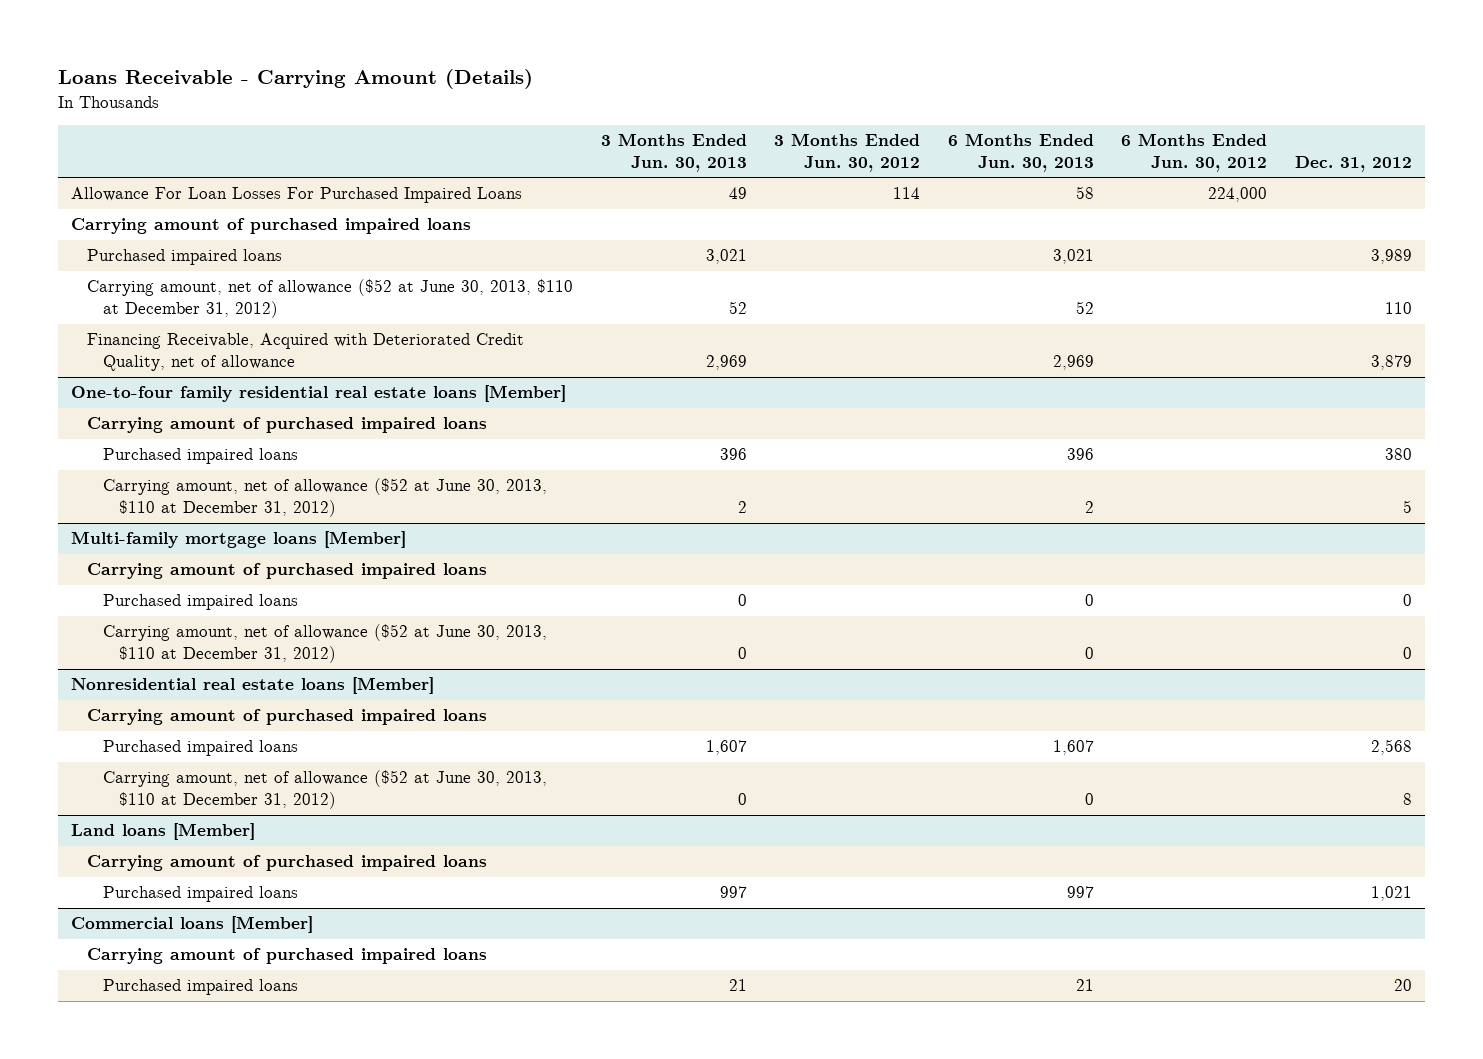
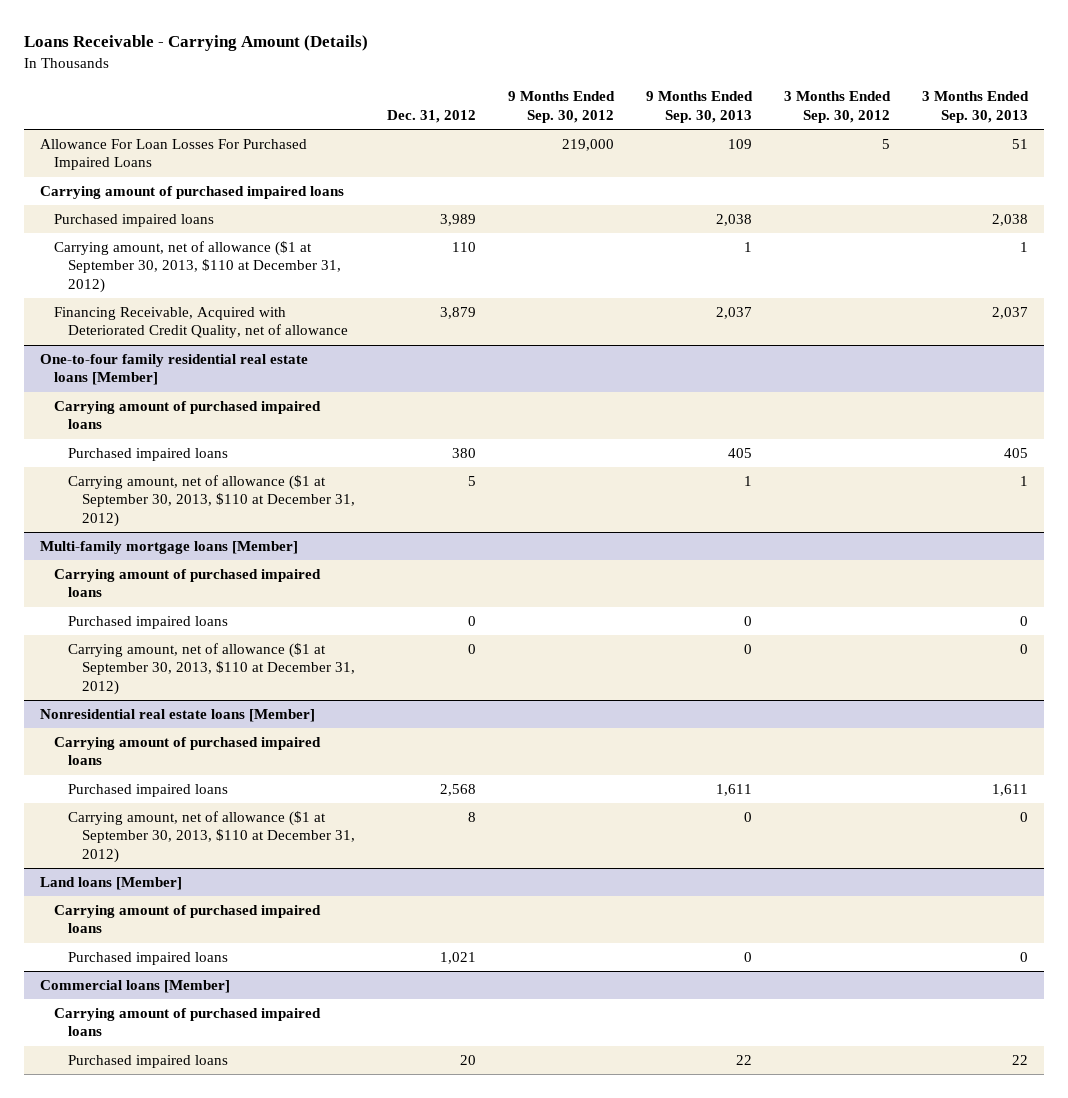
- | 3 Months Ended Jun. 30, 2013 | 3 Months Ended Jun. 30, 2012 | 6 Months Ended Jun. 30, 2013 | 6 Months Ended Jun. 30, 2012 | Dec. 31, 2012
+ | Dec. 31, 2012 | 9 Months Ended Sep. 30, 2012 | 9 Months Ended Sep. 30, 2013 | 3 Months Ended Sep. 30, 2012 | 3 Months Ended Sep. 30, 2013
- Carrying amount, net of allowance ($52 at June 30, 2013, $110 at December 31, 2012) | 52 | | 52 | | 110
+ Carrying amount, net of allowance ($1 at September 30, 2013, $110 at December 31, 2012) | 110 | | 1 | | 1
@ One-to-four family residential real estate loans [Member]
- Carrying amount, net of allowance ($52 at June 30, 2013, $110 at December 31, 2012) | 2 | | 2 | | 5
+ Carrying amount, net of allowance ($1 at September 30, 2013, $110 at December 31, 2012) | 5 | | 1 | | 1
@ Multi-family mortgage loans [Member]
- Carrying amount, net of allowance ($52 at June 30, 2013, $110 at December 31, 2012) | 0 | | 0 | | 0
+ Carrying amount, net of allowance ($1 at September 30, 2013, $110 at December 31, 2012) | 0 | | 0 | | 0
@ Nonresidential real estate loans [Member]
- Carrying amount, net of allowance ($52 at June 30, 2013, $110 at December 31, 2012) | 0 | | 0 | | 8
+ Carrying amount, net of allowance ($1 at September 30, 2013, $110 at December 31, 2012) | 8 | | 0 | | 0

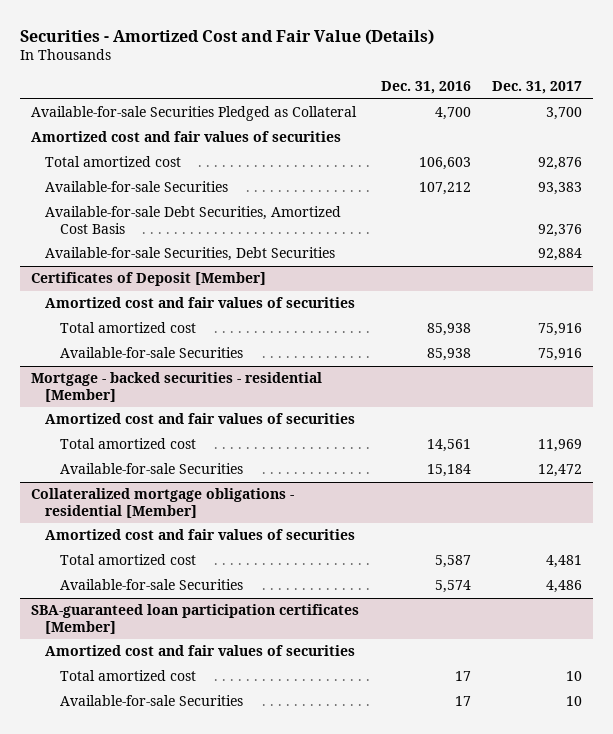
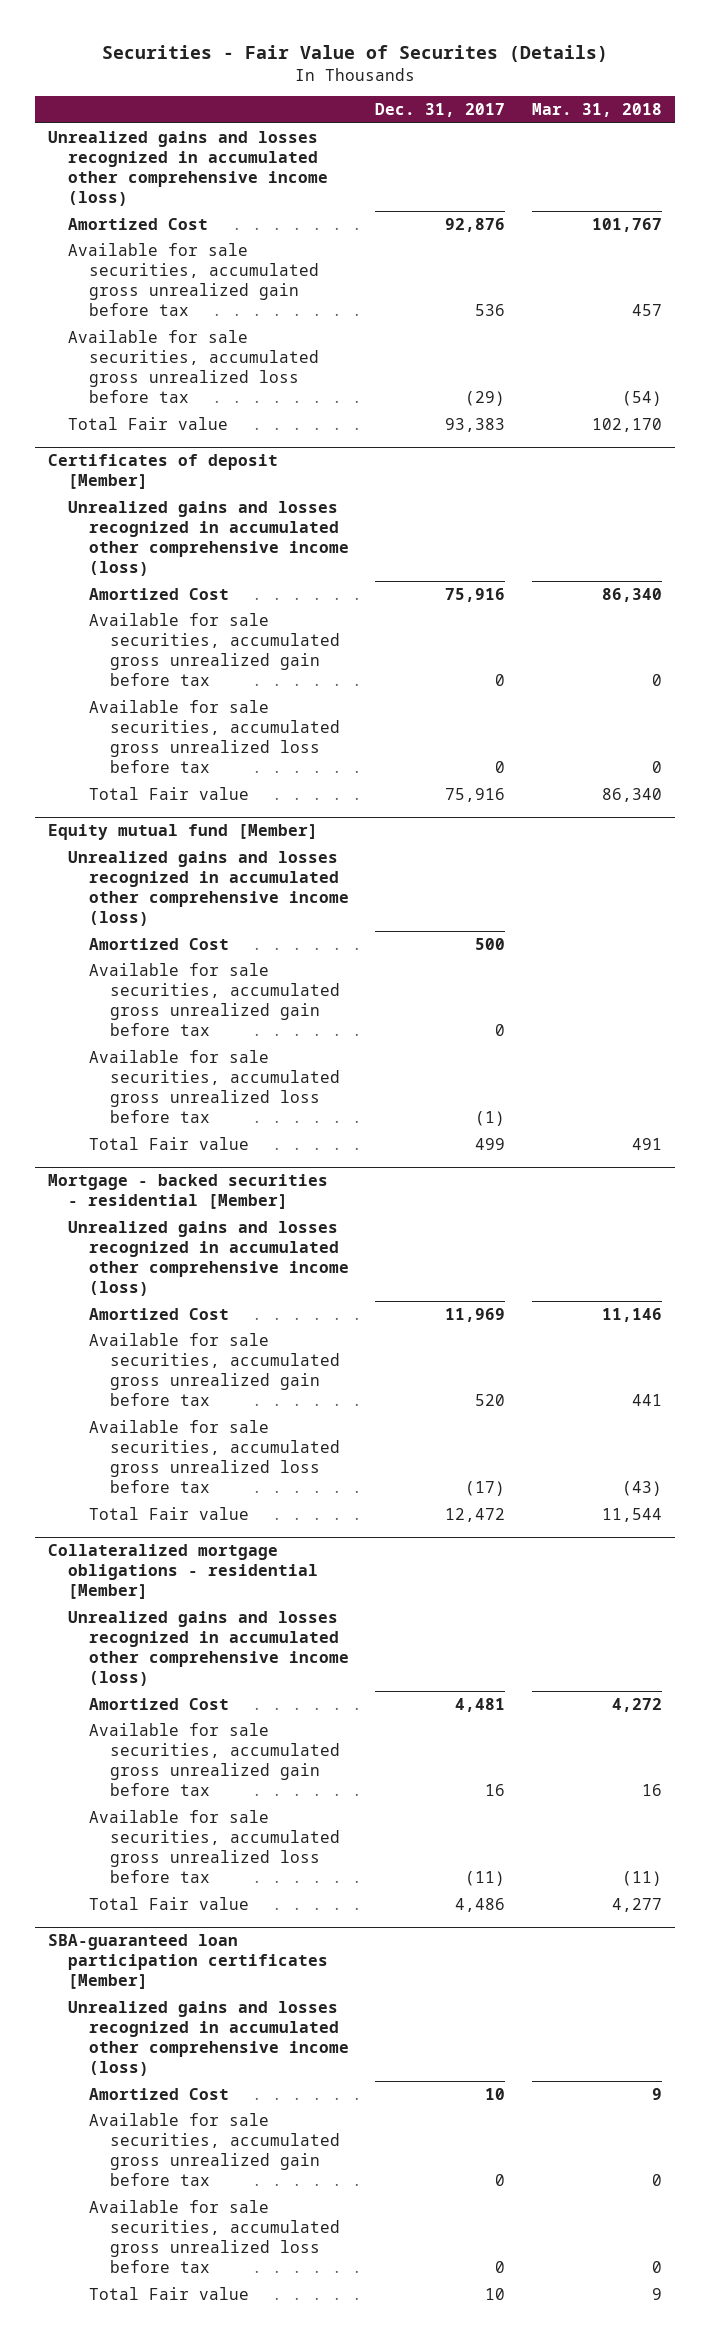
- Securities - Amortized Cost and Fair Value (Details)
+ Securities - Fair Value of Securites (Details)
- | Dec. 31, 2016 | Dec. 31, 2017
+ | Dec. 31, 2017 | Mar. 31, 2018
- Available-for-sale Securities Pledged as Collateral | 4,700 | 3,700
- Amortized cost and fair values of securities
- Total amortized cost | 106,603 | 92,876
- Available-for-sale Securities | 107,212 | 93,383
- Available-for-sale Debt Securities, Amortized Cost Basis | | 92,376
- Available-for-sale Securities, Debt Securities | | 92,884
- Certificates of Deposit [Member]
- Amortized cost and fair values of securities
- Total amortized cost | 85,938 | 75,916
- Available-for-sale Securities | 85,938 | 75,916
+ Unrealized gains and losses recognized in accumulated other comprehensive income (loss)
+ Amortized Cost | 92,876 | 101,767
+ Available for sale securities, accumulated gross unrealized gain before tax | 536 | 457
+ Available for sale securities, accumulated gross unrealized loss before tax | (29) | (54)
+ Total Fair value | 93,383 | 102,170
+ Certificates of deposit [Member]
+ Unrealized gains and losses recognized in accumulated other comprehensive income (loss)
+ Amortized Cost | 75,916 | 86,340
+ Available for sale securities, accumulated gross unrealized gain before tax | 0 | 0
+ Available for sale securities, accumulated gross unrealized loss before tax | 0 | 0
+ Total Fair value | 75,916 | 86,340
+ Equity mutual fund [Member]
+ Unrealized gains and losses recognized in accumulated other comprehensive income (loss)
+ Amortized Cost | 500 |
+ Available for sale securities, accumulated gross unrealized gain before tax | 0 |
+ Available for sale securities, accumulated gross unrealized loss before tax | (1) |
+ Total Fair value | 499 | 491
@ Mortgage - backed securities - residential [Member]
- Amortized cost and fair values of securities
- Total amortized cost | 14,561 | 11,969
- Available-for-sale Securities | 15,184 | 12,472
+ Unrealized gains and losses recognized in accumulated other comprehensive income (loss)
+ Amortized Cost | 11,969 | 11,146
+ Available for sale securities, accumulated gross unrealized gain before tax | 520 | 441
+ Available for sale securities, accumulated gross unrealized loss before tax | (17) | (43)
+ Total Fair value | 12,472 | 11,544
@ Collateralized mortgage obligations - residential [Member]
- Amortized cost and fair values of securities
- Total amortized cost | 5,587 | 4,481
- Available-for-sale Securities | 5,574 | 4,486
+ Unrealized gains and losses recognized in accumulated other comprehensive income (loss)
+ Amortized Cost | 4,481 | 4,272
+ Available for sale securities, accumulated gross unrealized gain before tax | 16 | 16
+ Available for sale securities, accumulated gross unrealized loss before tax | (11) | (11)
+ Total Fair value | 4,486 | 4,277
@ SBA-guaranteed loan participation certificates [Member]
- Amortized cost and fair values of securities
- Total amortized cost | 17 | 10
- Available-for-sale Securities | 17 | 10
+ Unrealized gains and losses recognized in accumulated other comprehensive income (loss)
+ Amortized Cost | 10 | 9
+ Available for sale securities, accumulated gross unrealized gain before tax | 0 | 0
+ Available for sale securities, accumulated gross unrealized loss before tax | 0 | 0
+ Total Fair value | 10 | 9

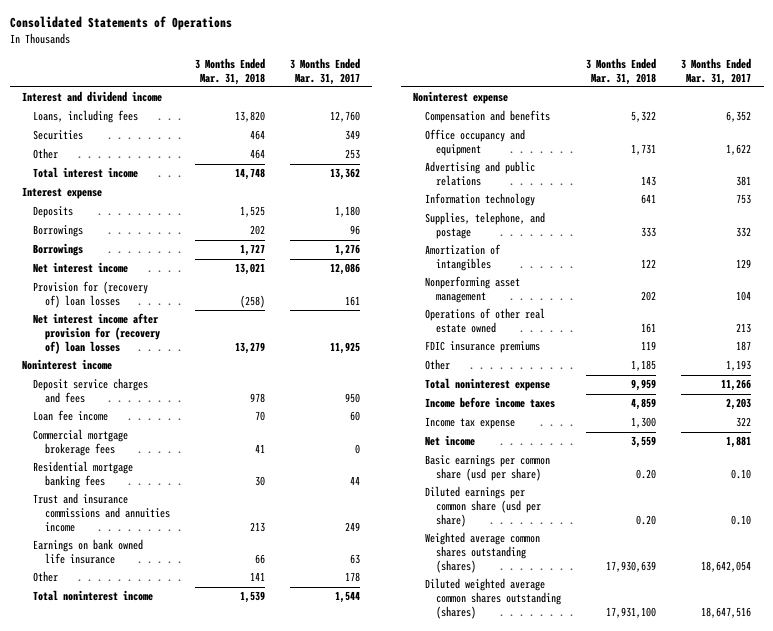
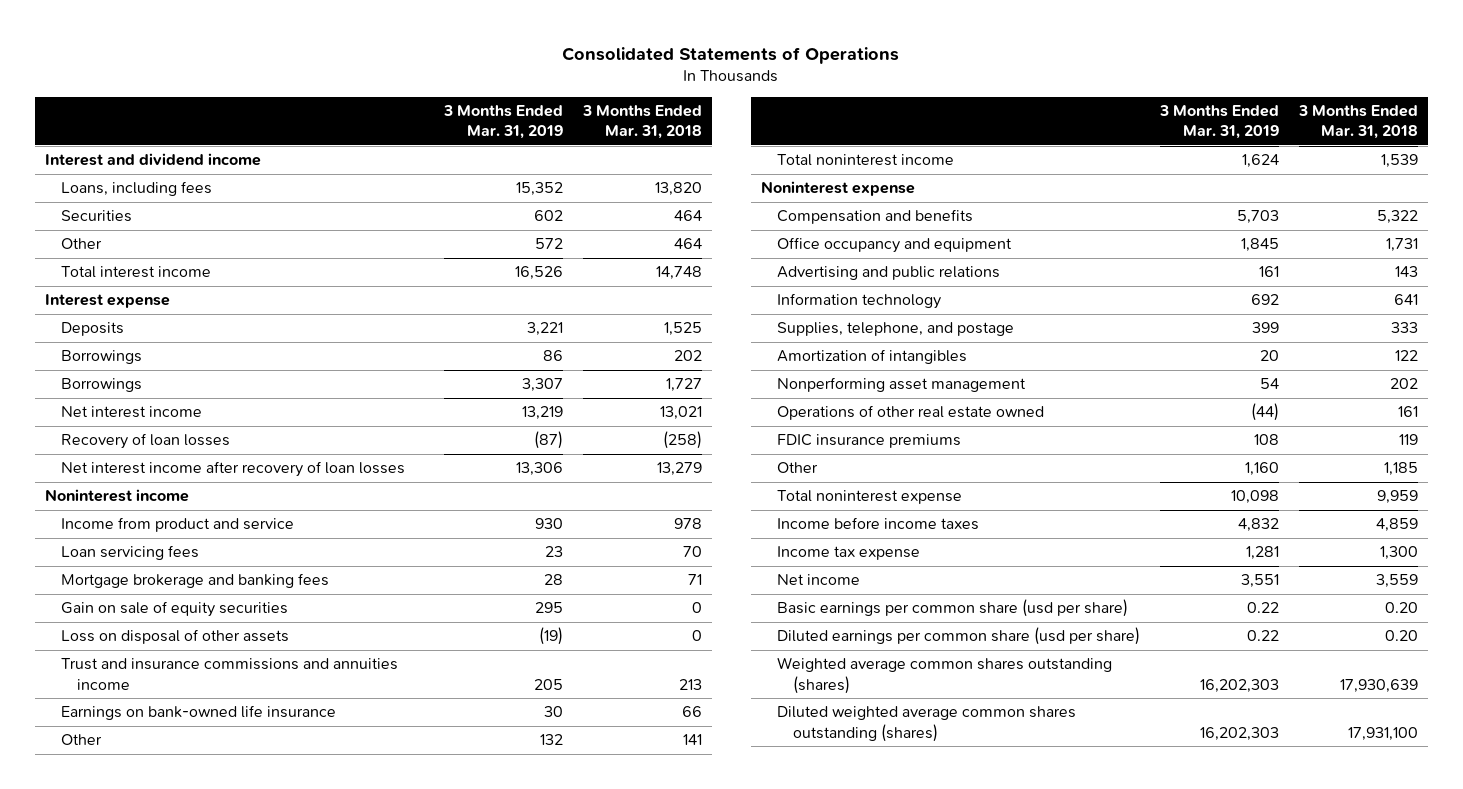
- | 3 Months Ended Mar. 31, 2018 | 3 Months Ended Mar. 31, 2017
+ | 3 Months Ended Mar. 31, 2019 | 3 Months Ended Mar. 31, 2018
- Provision for (recovery of) loan losses | (258) | 161
- Net interest income after provision for (recovery of) loan losses | 13,279 | 11,925
+ Recovery of loan losses | (87) | (258)
+ Net interest income after recovery of loan losses | 13,306 | 13,279
- Deposit service charges and fees | 978 | 950
- Loan fee income | 70 | 60
- Commercial mortgage brokerage fees | 41 | 0
- Residential mortgage banking fees | 30 | 44
+ Income from product and service | 930 | 978
+ Loan servicing fees | 23 | 70
+ Mortgage brokerage and banking fees | 28 | 71
+ Gain on sale of equity securities | 295 | 0
+ Loss on disposal of other assets | (19) | 0
- Earnings on bank owned life insurance | 66 | 63
+ Earnings on bank-owned life insurance | 30 | 66

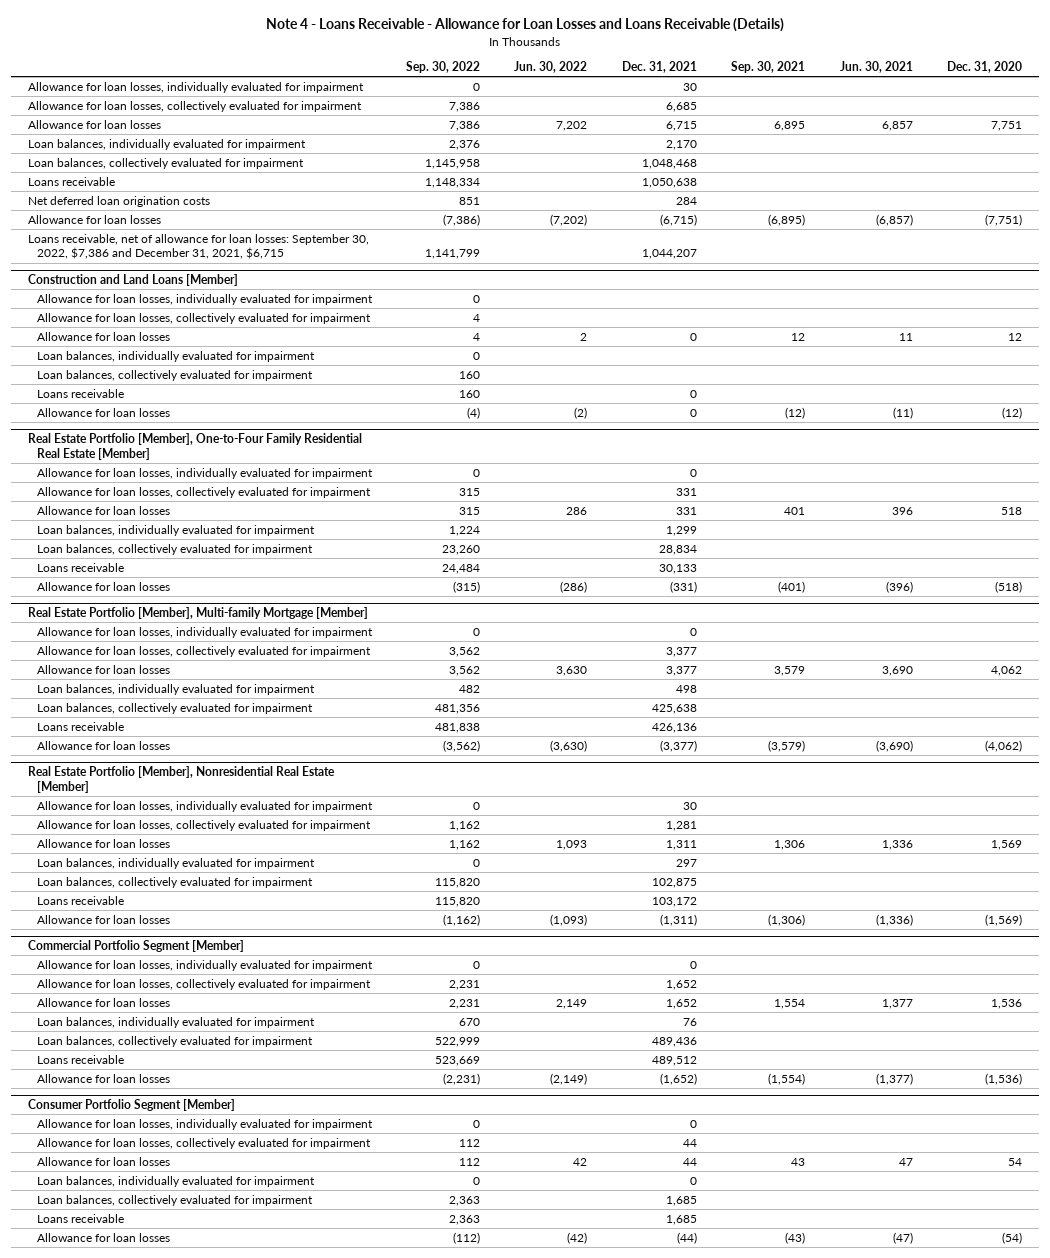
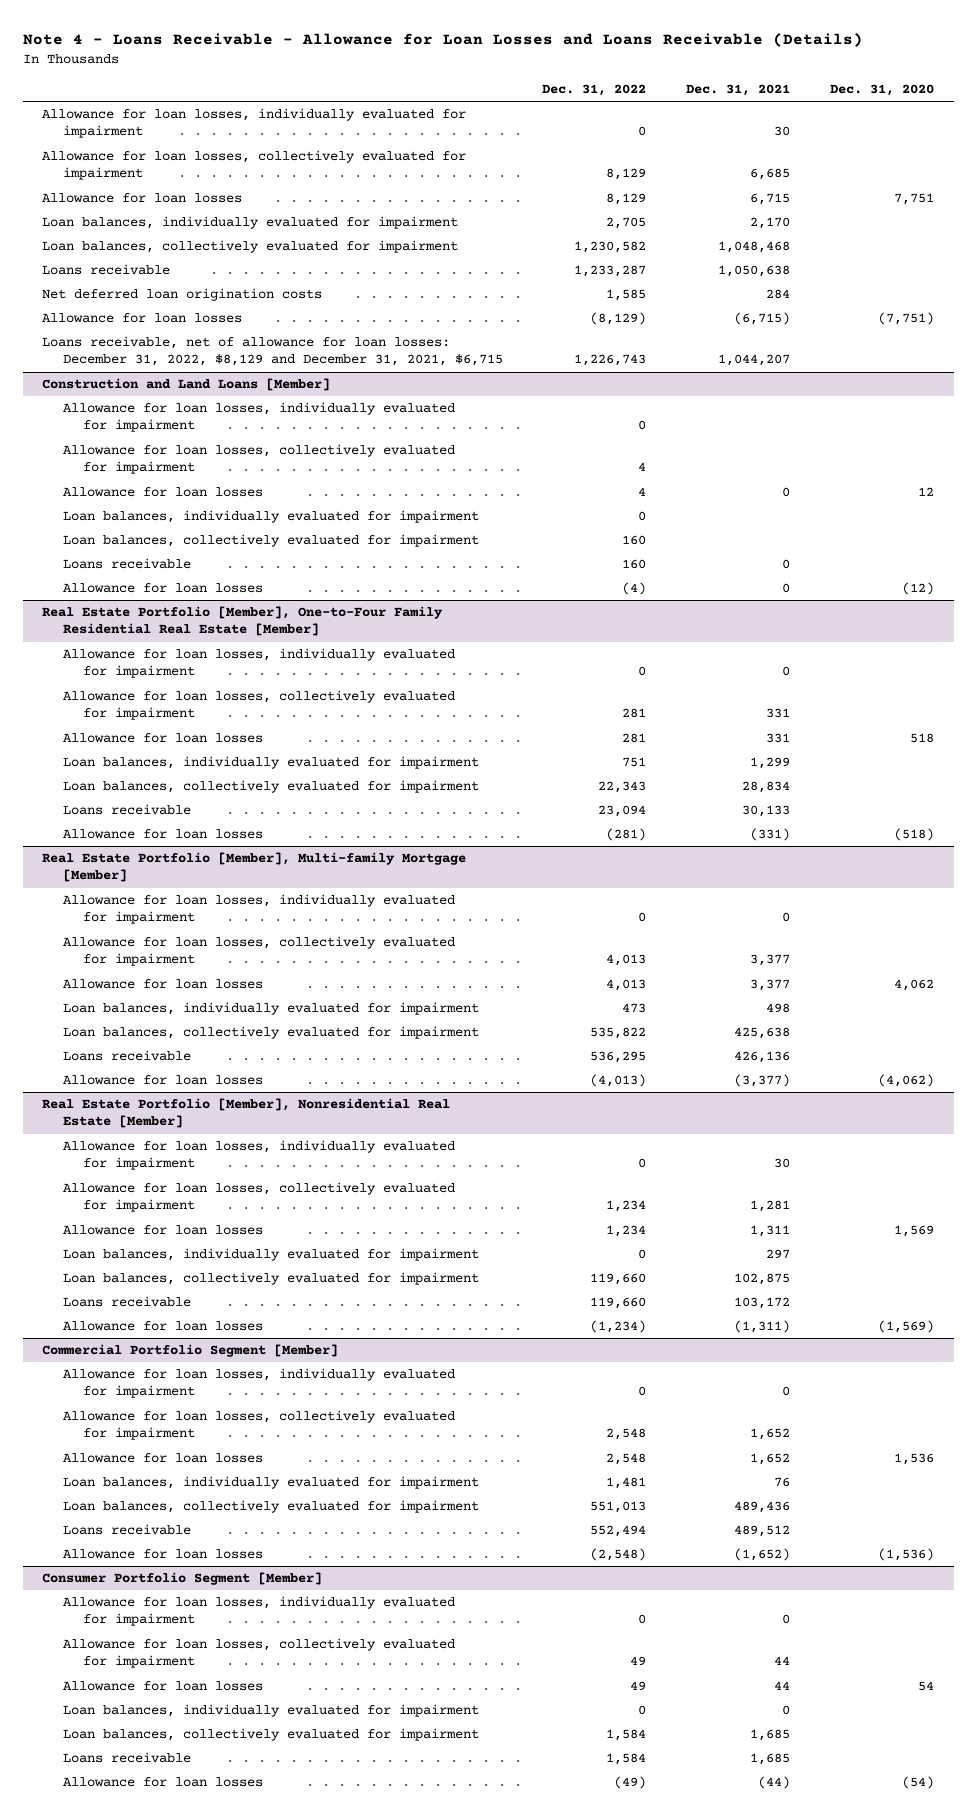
- | Sep. 30, 2022 | Jun. 30, 2022 | Dec. 31, 2021 | Sep. 30, 2021 | Jun. 30, 2021 | Dec. 31, 2020
+ | Dec. 31, 2022 | Dec. 31, 2021 | Dec. 31, 2020
- Loans receivable, net of allowance for loan losses: September 30, 2022, $7,386 and December 31, 2021, $6,715 | 1,141,799 | | 1,044,207 | | |
+ Loans receivable, net of allowance for loan losses: December 31, 2022, $8,129 and December 31, 2021, $6,715 | 1,226,743 | 1,044,207 |

